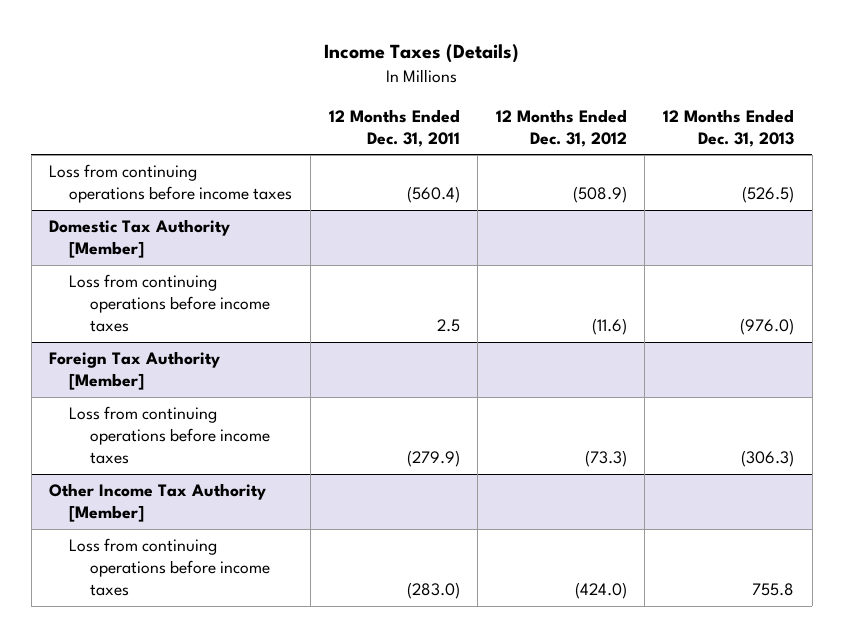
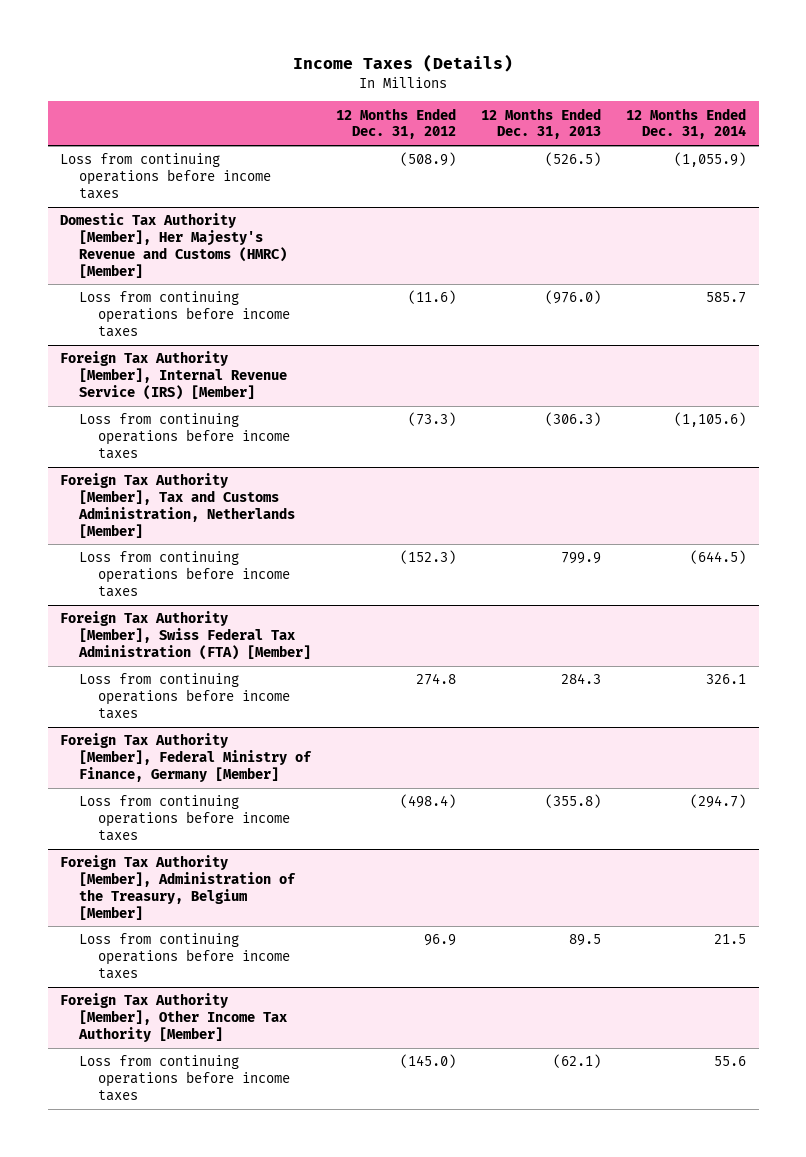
- | 12 Months Ended Dec. 31, 2011 | 12 Months Ended Dec. 31, 2012 | 12 Months Ended Dec. 31, 2013
+ | 12 Months Ended Dec. 31, 2012 | 12 Months Ended Dec. 31, 2013 | 12 Months Ended Dec. 31, 2014
- Domestic Tax Authority [Member]
+ Domestic Tax Authority [Member], Her Majesty's Revenue and Customs (HMRC) [Member]
- Foreign Tax Authority [Member]
+ Foreign Tax Authority [Member], Internal Revenue Service (IRS) [Member]
- Other Income Tax Authority [Member]
- Loss from continuing operations before income taxes | (283.0) | (424.0) | 755.8
+ Foreign Tax Authority [Member], Tax and Customs Administration, Netherlands [Member]
+ Loss from continuing operations before income taxes | (152.3) | 799.9 | (644.5)
+ Foreign Tax Authority [Member], Swiss Federal Tax Administration (FTA) [Member]
+ Loss from continuing operations before income taxes | 274.8 | 284.3 | 326.1
+ Foreign Tax Authority [Member], Federal Ministry of Finance, Germany [Member]
+ Loss from continuing operations before income taxes | (498.4) | (355.8) | (294.7)
+ Foreign Tax Authority [Member], Administration of the Treasury, Belgium [Member]
+ Loss from continuing operations before income taxes | 96.9 | 89.5 | 21.5
+ Foreign Tax Authority [Member], Other Income Tax Authority [Member]
+ Loss from continuing operations before income taxes | (145.0) | (62.1) | 55.6

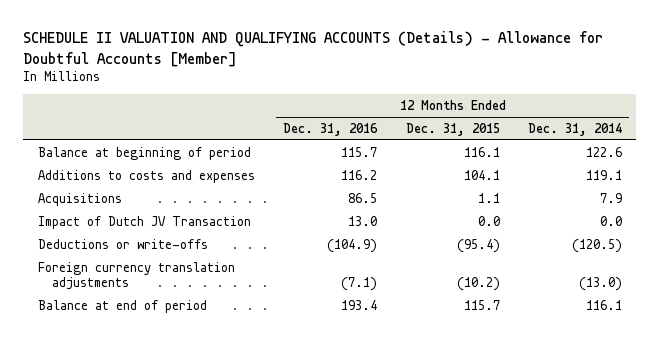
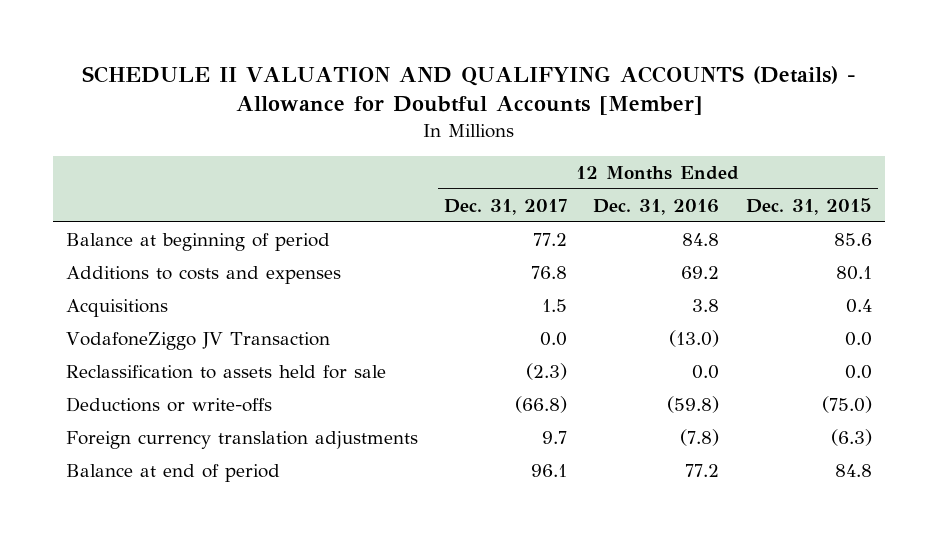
- | 12 Months Ended Dec. 31, 2016 | 12 Months Ended Dec. 31, 2015 | 12 Months Ended Dec. 31, 2014
+ | 12 Months Ended Dec. 31, 2017 | 12 Months Ended Dec. 31, 2016 | 12 Months Ended Dec. 31, 2015
- Balance at beginning of period | 115.7 | 116.1 | 122.6
- Additions to costs and expenses | 116.2 | 104.1 | 119.1
- Acquisitions | 86.5 | 1.1 | 7.9
- Impact of Dutch JV Transaction | 13.0 | 0.0 | 0.0
- Deductions or write-offs | (104.9) | (95.4) | (120.5)
- Foreign currency translation adjustments | (7.1) | (10.2) | (13.0)
- Balance at end of period | 193.4 | 115.7 | 116.1
+ Balance at beginning of period | 77.2 | 84.8 | 85.6
+ Additions to costs and expenses | 76.8 | 69.2 | 80.1
+ Acquisitions | 1.5 | 3.8 | 0.4
+ VodafoneZiggo JV Transaction | 0.0 | (13.0) | 0.0
+ Reclassification to assets held for sale | (2.3) | 0.0 | 0.0
+ Deductions or write-offs | (66.8) | (59.8) | (75.0)
+ Foreign currency translation adjustments | 9.7 | (7.8) | (6.3)
+ Balance at end of period | 96.1 | 77.2 | 84.8

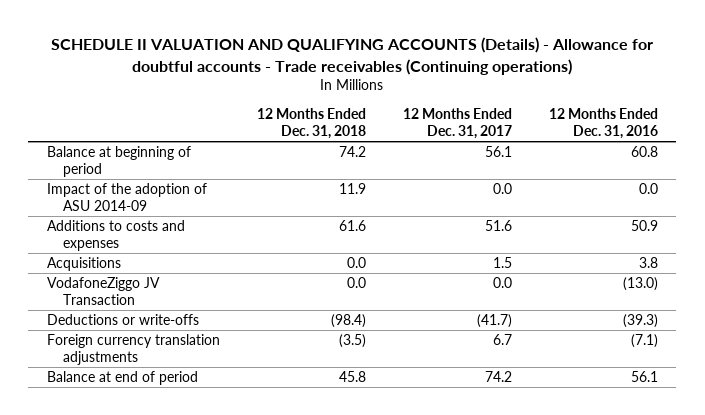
- SCHEDULE II VALUATION AND QUALIFYING ACCOUNTS (Details) - Allowance for Doubtful Accounts [Member]
+ SCHEDULE II VALUATION AND QUALIFYING ACCOUNTS (Details) - Allowance for doubtful accounts - Trade receivables (Continuing operations)
- | 12 Months Ended Dec. 31, 2017 | 12 Months Ended Dec. 31, 2016 | 12 Months Ended Dec. 31, 2015
+ | 12 Months Ended Dec. 31, 2018 | 12 Months Ended Dec. 31, 2017 | 12 Months Ended Dec. 31, 2016
- Balance at beginning of period | 77.2 | 84.8 | 85.6
- Additions to costs and expenses | 76.8 | 69.2 | 80.1
+ Balance at beginning of period | 74.2 | 56.1 | 60.8
+ Impact of the adoption of ASU 2014-09 | 11.9 | 0.0 | 0.0
+ Additions to costs and expenses | 61.6 | 51.6 | 50.9
- Reclassification to assets held for sale | (2.3) | 0.0 | 0.0
- Deductions or write-offs | (66.8) | (59.8) | (75.0)
- Foreign currency translation adjustments | 9.7 | (7.8) | (6.3)
- Balance at end of period | 96.1 | 77.2 | 84.8
+ Deductions or write-offs | (98.4) | (41.7) | (39.3)
+ Foreign currency translation adjustments | (3.5) | 6.7 | (7.1)
+ Balance at end of period | 45.8 | 74.2 | 56.1

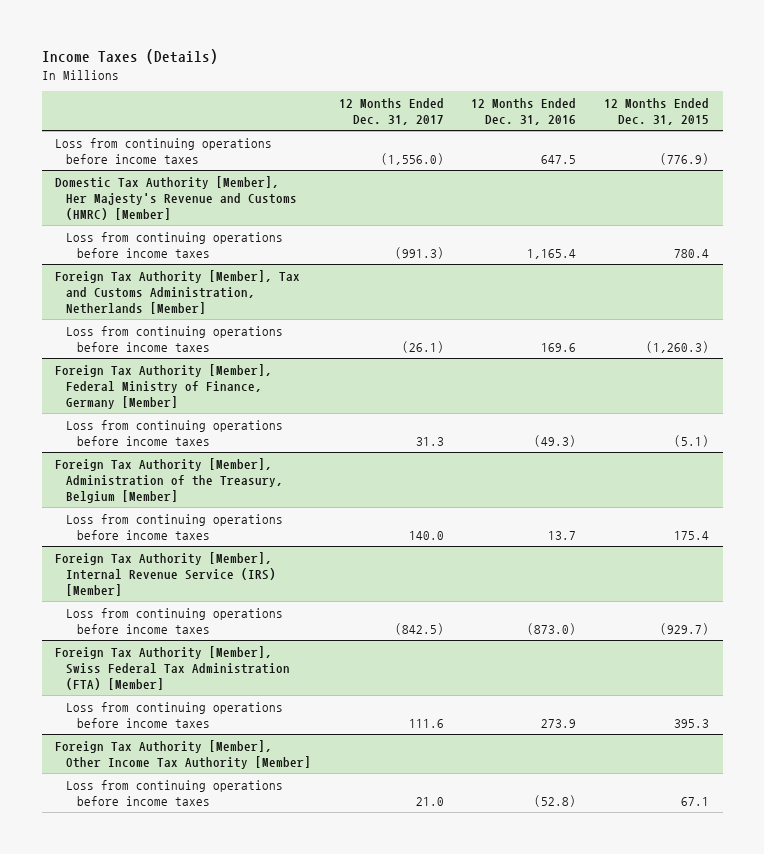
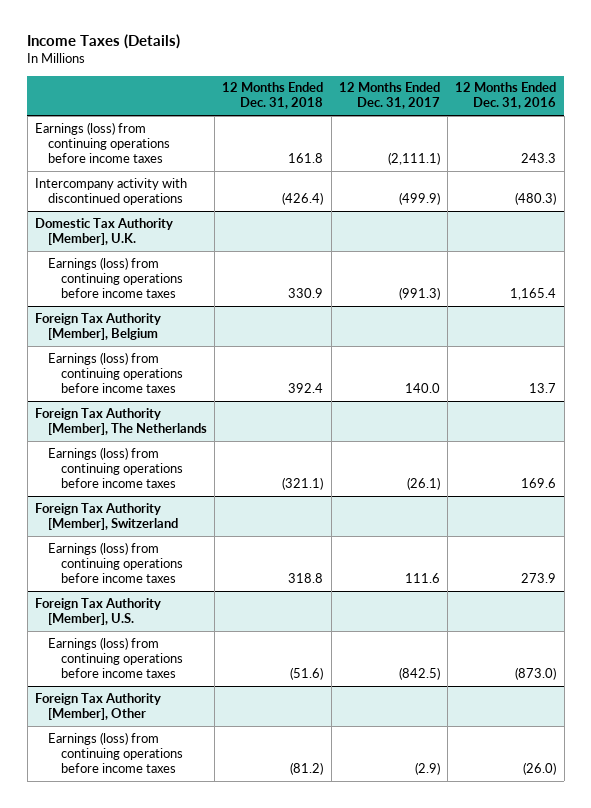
- | 12 Months Ended Dec. 31, 2017 | 12 Months Ended Dec. 31, 2016 | 12 Months Ended Dec. 31, 2015
+ | 12 Months Ended Dec. 31, 2018 | 12 Months Ended Dec. 31, 2017 | 12 Months Ended Dec. 31, 2016
- Loss from continuing operations before income taxes | (1,556.0) | 647.5 | (776.9)
- Domestic Tax Authority [Member], Her Majesty's Revenue and Customs (HMRC) [Member]
- Loss from continuing operations before income taxes | (991.3) | 1,165.4 | 780.4
- Foreign Tax Authority [Member], Tax and Customs Administration, Netherlands [Member]
- Loss from continuing operations before income taxes | (26.1) | 169.6 | (1,260.3)
- Foreign Tax Authority [Member], Federal Ministry of Finance, Germany [Member]
- Loss from continuing operations before income taxes | 31.3 | (49.3) | (5.1)
- Foreign Tax Authority [Member], Administration of the Treasury, Belgium [Member]
- Loss from continuing operations before income taxes | 140.0 | 13.7 | 175.4
- Foreign Tax Authority [Member], Internal Revenue Service (IRS) [Member]
- Loss from continuing operations before income taxes | (842.5) | (873.0) | (929.7)
- Foreign Tax Authority [Member], Swiss Federal Tax Administration (FTA) [Member]
- Loss from continuing operations before income taxes | 111.6 | 273.9 | 395.3
- Foreign Tax Authority [Member], Other Income Tax Authority [Member]
- Loss from continuing operations before income taxes | 21.0 | (52.8) | 67.1
+ Earnings (loss) from continuing operations before income taxes | 161.8 | (2,111.1) | 243.3
+ Intercompany activity with discontinued operations | (426.4) | (499.9) | (480.3)
+ Domestic Tax Authority [Member], U.K.
+ Earnings (loss) from continuing operations before income taxes | 330.9 | (991.3) | 1,165.4
+ Foreign Tax Authority [Member], Belgium
+ Earnings (loss) from continuing operations before income taxes | 392.4 | 140.0 | 13.7
+ Foreign Tax Authority [Member], The Netherlands
+ Earnings (loss) from continuing operations before income taxes | (321.1) | (26.1) | 169.6
+ Foreign Tax Authority [Member], Switzerland
+ Earnings (loss) from continuing operations before income taxes | 318.8 | 111.6 | 273.9
+ Foreign Tax Authority [Member], U.S.
+ Earnings (loss) from continuing operations before income taxes | (51.6) | (842.5) | (873.0)
+ Foreign Tax Authority [Member], Other
+ Earnings (loss) from continuing operations before income taxes | (81.2) | (2.9) | (26.0)

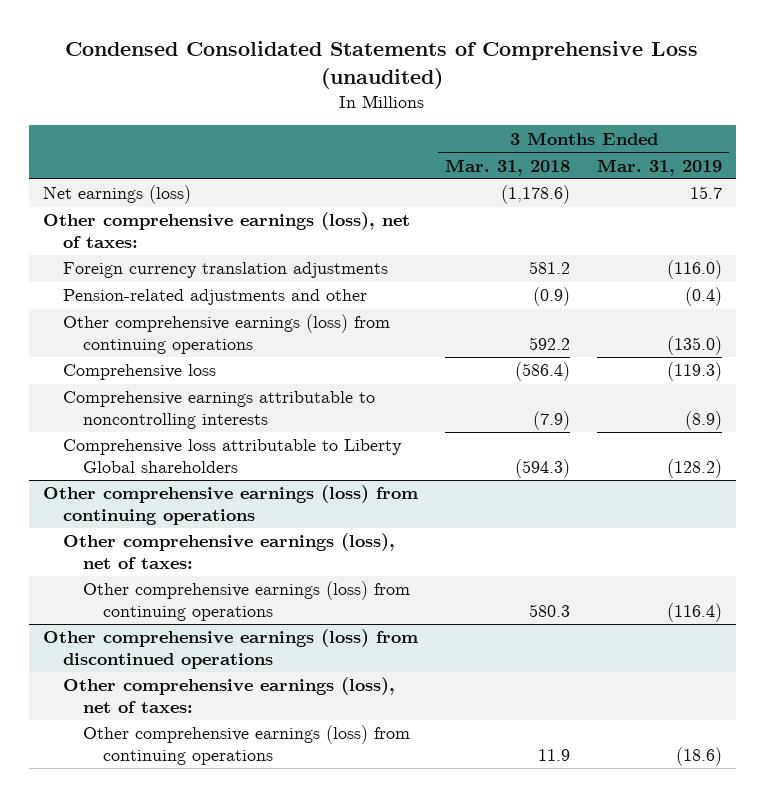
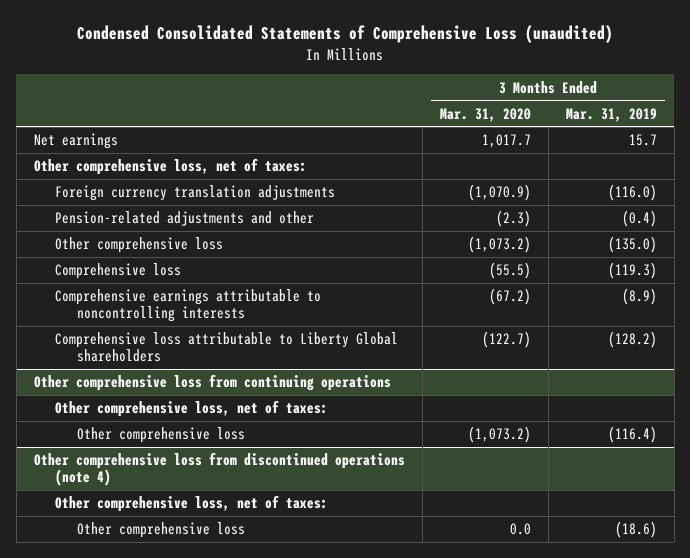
- | 3 Months Ended Mar. 31, 2018 | 3 Months Ended Mar. 31, 2019
+ | 3 Months Ended Mar. 31, 2020 | 3 Months Ended Mar. 31, 2019
- Net earnings (loss) | (1,178.6) | 15.7
- Other comprehensive earnings (loss), net of taxes:
+ Net earnings | 1,017.7 | 15.7
+ Other comprehensive loss, net of taxes:
- Other comprehensive earnings (loss) from continuing operations | 592.2 | (135.0)
+ Other comprehensive loss | (1,073.2) | (135.0)
- Other comprehensive earnings (loss) from continuing operations
- Other comprehensive earnings (loss), net of taxes:
- Other comprehensive earnings (loss) from continuing operations | 580.3 | (116.4)
- Other comprehensive earnings (loss) from discontinued operations
- Other comprehensive earnings (loss), net of taxes:
- Other comprehensive earnings (loss) from continuing operations | 11.9 | (18.6)
+ Other comprehensive loss from continuing operations
+ Other comprehensive loss, net of taxes:
+ Other comprehensive loss | (1,073.2) | (116.4)
+ Other comprehensive loss from discontinued operations (note 4)
+ Other comprehensive loss, net of taxes:
+ Other comprehensive loss | 0.0 | (18.6)

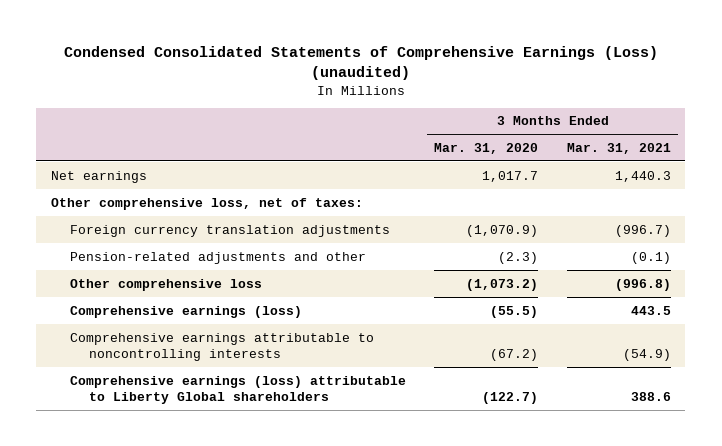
- Condensed Consolidated Statements of Comprehensive Loss (unaudited)
+ Condensed Consolidated Statements of Comprehensive Earnings (Loss) (unaudited)
- | 3 Months Ended Mar. 31, 2020 | 3 Months Ended Mar. 31, 2019
+ | 3 Months Ended Mar. 31, 2020 | 3 Months Ended Mar. 31, 2021
- Comprehensive loss | (55.5) | (119.3)
+ Comprehensive earnings (loss) | (55.5) | 443.5
- Comprehensive loss attributable to Liberty Global shareholders | (122.7) | (128.2)
- Other comprehensive loss from continuing operations
- Other comprehensive loss, net of taxes:
- Other comprehensive loss | (1,073.2) | (116.4)
- Other comprehensive loss from discontinued operations (note 4)
- Other comprehensive loss, net of taxes:
- Other comprehensive loss | 0.0 | (18.6)
+ Comprehensive earnings (loss) attributable to Liberty Global shareholders | (122.7) | 388.6

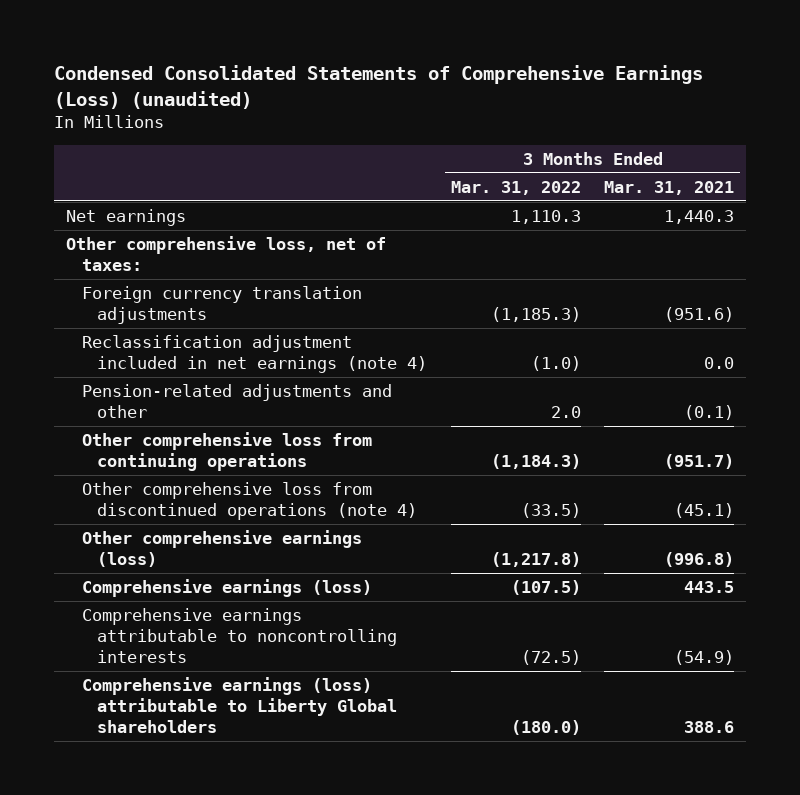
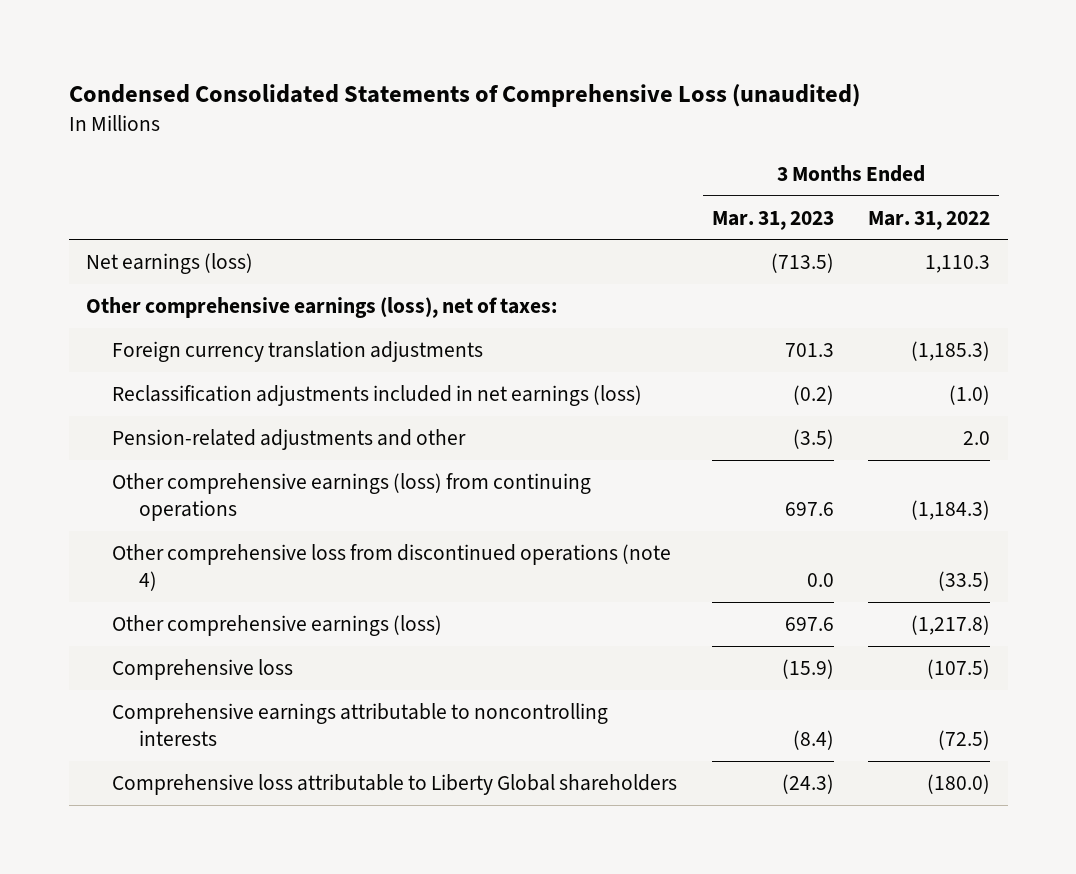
- Condensed Consolidated Statements of Comprehensive Earnings (Loss) (unaudited)
+ Condensed Consolidated Statements of Comprehensive Loss (unaudited)
- | 3 Months Ended Mar. 31, 2022 | 3 Months Ended Mar. 31, 2021
+ | 3 Months Ended Mar. 31, 2023 | 3 Months Ended Mar. 31, 2022
- Net earnings | 1,110.3 | 1,440.3
- Other comprehensive loss, net of taxes:
+ Net earnings (loss) | (713.5) | 1,110.3
+ Other comprehensive earnings (loss), net of taxes:
- Reclassification adjustment included in net earnings (note 4) | (1.0) | 0.0
+ Reclassification adjustments included in net earnings (loss) | (0.2) | (1.0)
- Other comprehensive loss from continuing operations | (1,184.3) | (951.7)
+ Other comprehensive earnings (loss) from continuing operations | 697.6 | (1,184.3)
- Comprehensive earnings (loss) | (107.5) | 443.5
+ Comprehensive loss | (15.9) | (107.5)
- Comprehensive earnings (loss) attributable to Liberty Global shareholders | (180.0) | 388.6
+ Comprehensive loss attributable to Liberty Global shareholders | (24.3) | (180.0)

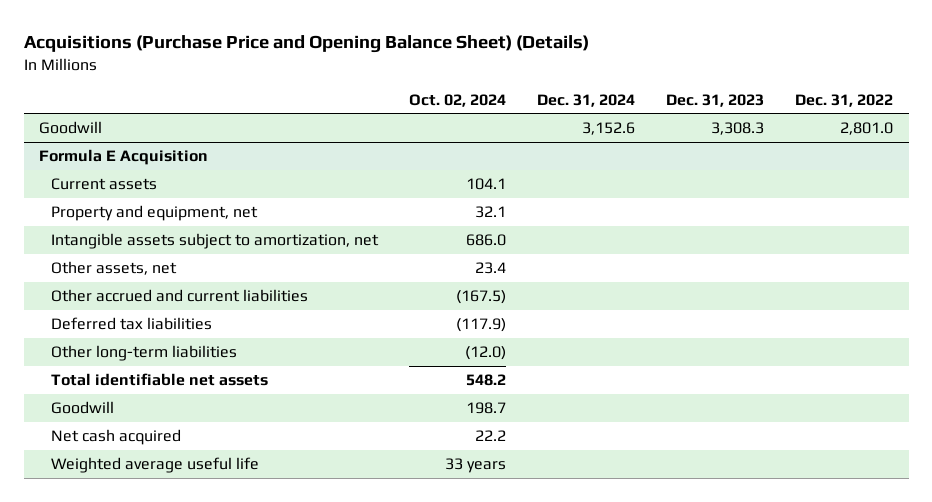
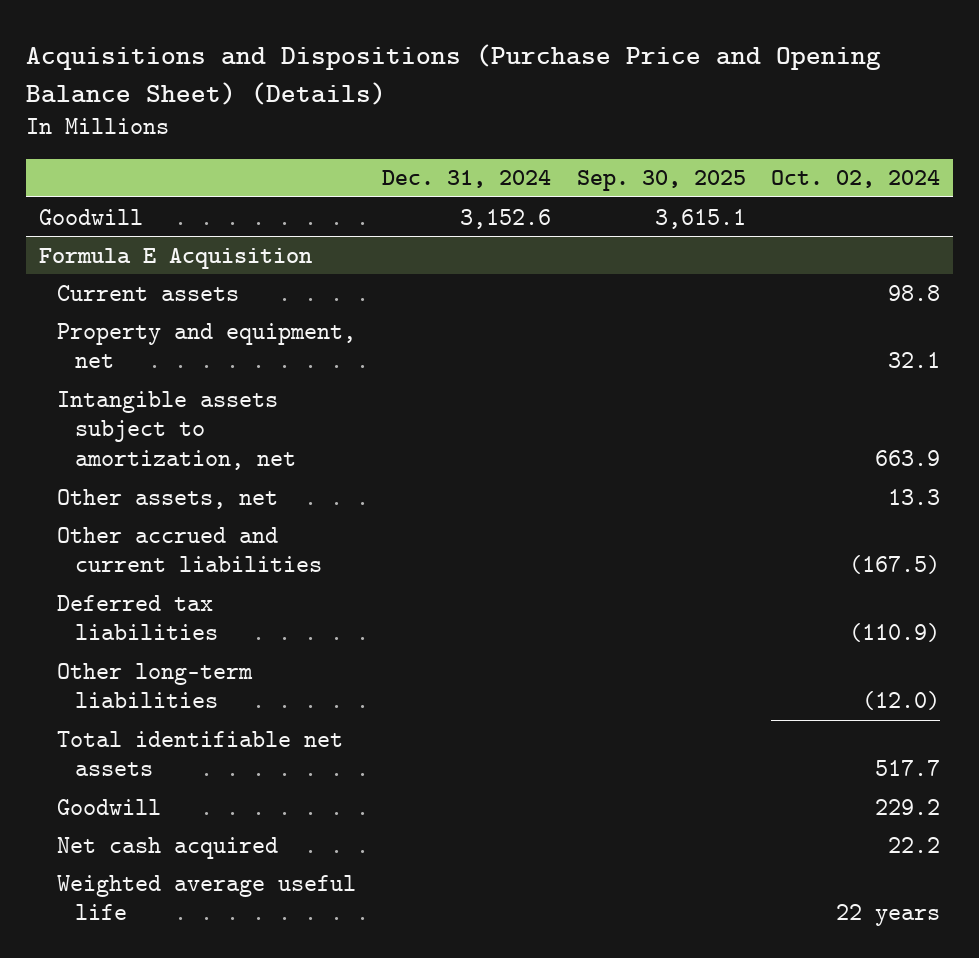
- Acquisitions (Purchase Price and Opening Balance Sheet) (Details)
+ Acquisitions and Dispositions (Purchase Price and Opening Balance Sheet) (Details)
- | Oct. 02, 2024 | Dec. 31, 2024 | Dec. 31, 2023 | Dec. 31, 2022
+ | Dec. 31, 2024 | Sep. 30, 2025 | Oct. 02, 2024
@ Formula E Acquisition
- Current assets | 104.1 | | |
+ Current assets | | | 98.8
- Intangible assets subject to amortization, net | 686.0 | | |
- Other assets, net | 23.4 | | |
+ Intangible assets subject to amortization, net | | | 663.9
+ Other assets, net | | | 13.3
- Deferred tax liabilities | (117.9) | | |
+ Deferred tax liabilities | | | (110.9)
- Total identifiable net assets | 548.2 | | |
- Goodwill | 198.7 | | |
+ Total identifiable net assets | | | 517.7
+ Goodwill | | | 229.2
- Weighted average useful life | 33 years | | |
+ Weighted average useful life | | | 22 years

